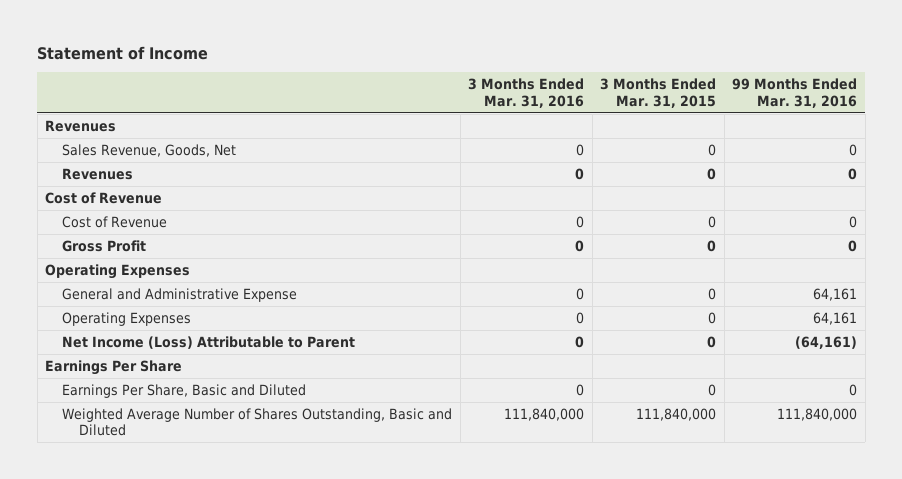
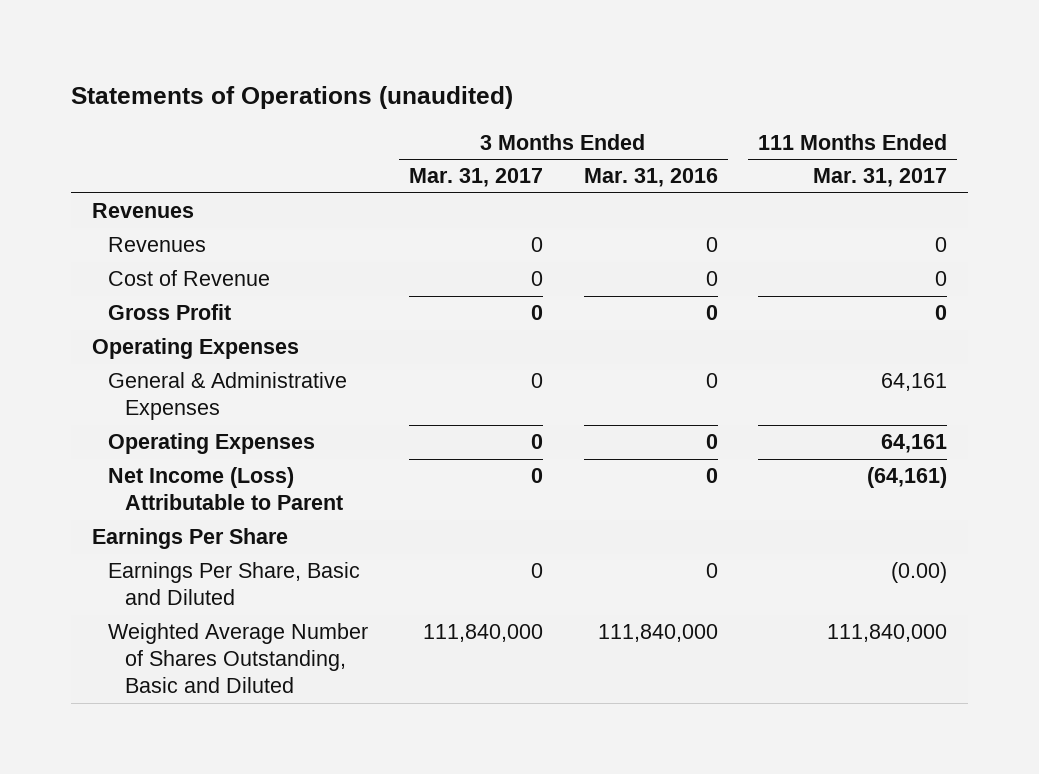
- Statement of Income
+ Statements of Operations (unaudited)
- | 3 Months Ended Mar. 31, 2016 | 3 Months Ended Mar. 31, 2015 | 99 Months Ended Mar. 31, 2016
+ | 3 Months Ended Mar. 31, 2017 | 3 Months Ended Mar. 31, 2016 | 111 Months Ended Mar. 31, 2017
- Sales Revenue, Goods, Net | 0 | 0 | 0
- Cost of Revenue
- General and Administrative Expense | 0 | 0 | 64,161
+ General & Administrative Expenses | 0 | 0 | 64,161

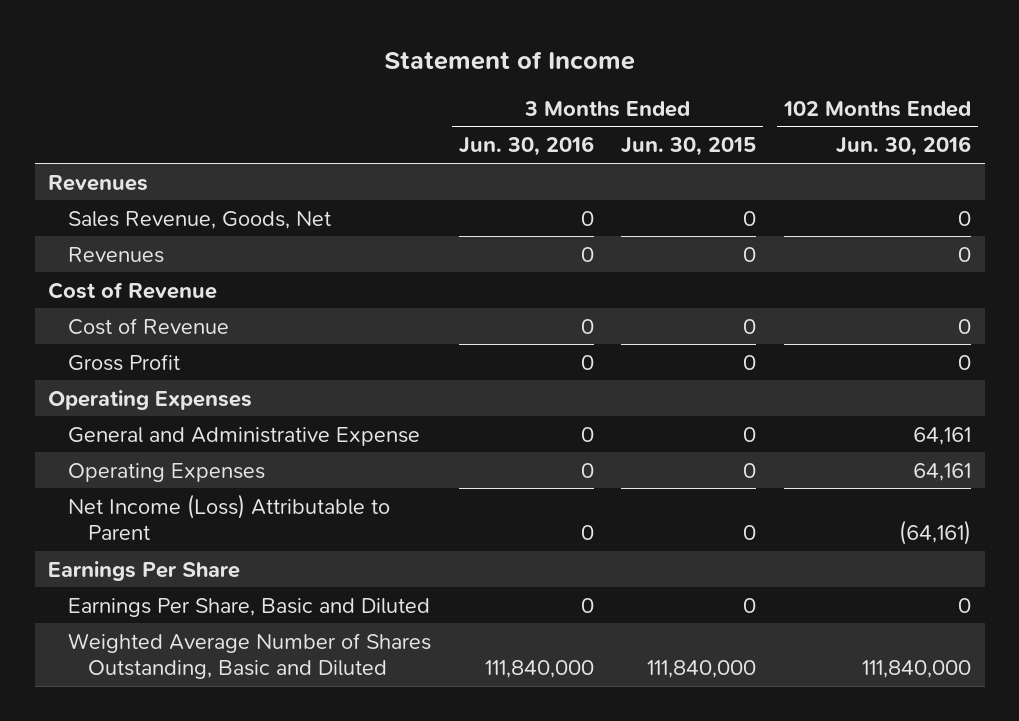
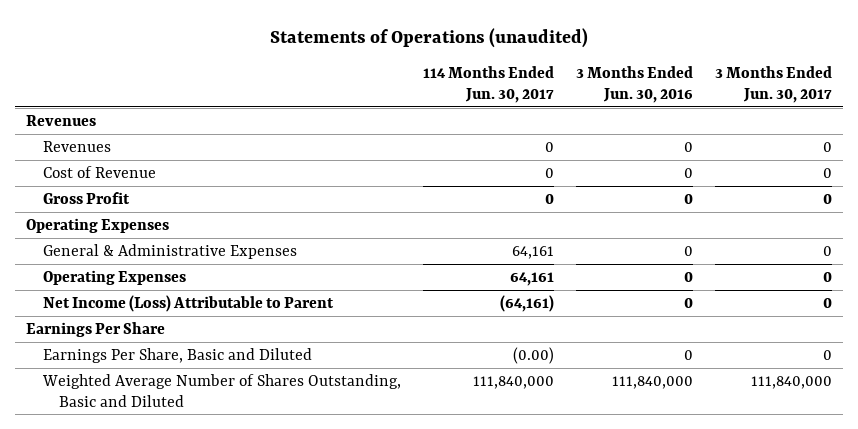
- Statement of Income
+ Statements of Operations (unaudited)
- | 3 Months Ended Jun. 30, 2016 | 3 Months Ended Jun. 30, 2015 | 102 Months Ended Jun. 30, 2016
+ | 114 Months Ended Jun. 30, 2017 | 3 Months Ended Jun. 30, 2016 | 3 Months Ended Jun. 30, 2017
- Sales Revenue, Goods, Net | 0 | 0 | 0
- Cost of Revenue
- General and Administrative Expense | 0 | 0 | 64,161
+ General & Administrative Expenses | 64,161 | 0 | 0

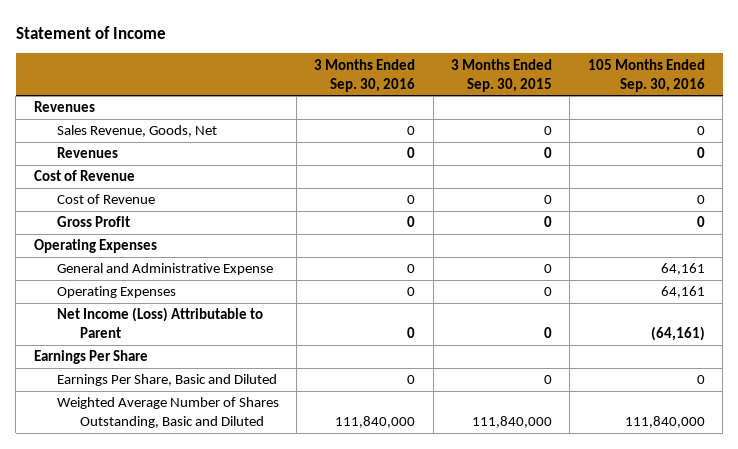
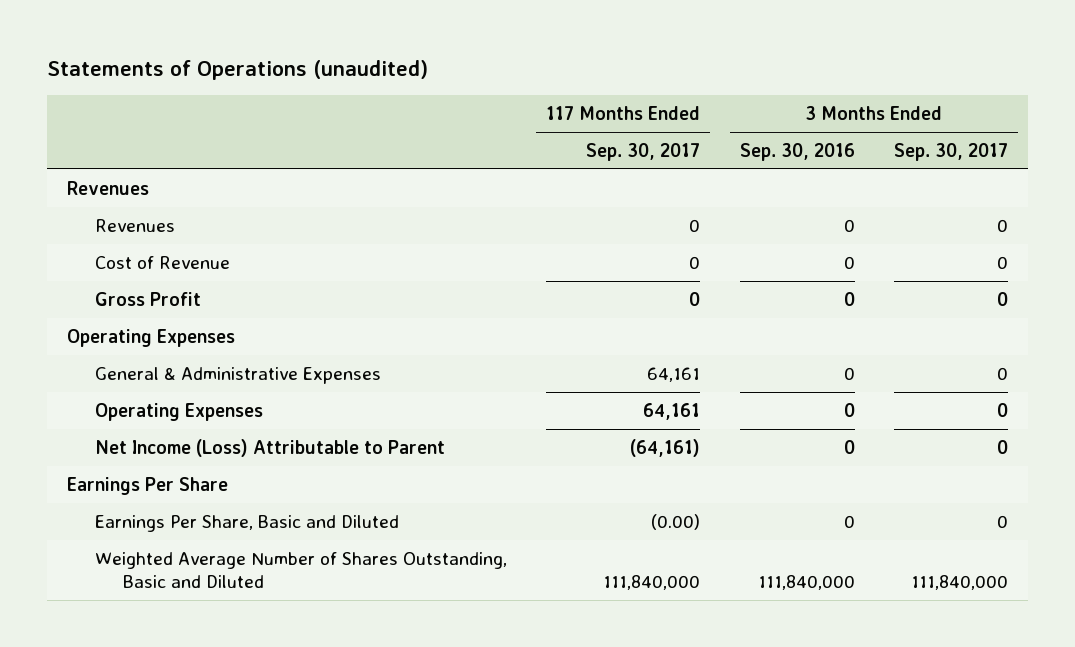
- Statement of Income
+ Statements of Operations (unaudited)
- | 3 Months Ended Sep. 30, 2016 | 3 Months Ended Sep. 30, 2015 | 105 Months Ended Sep. 30, 2016
+ | 117 Months Ended Sep. 30, 2017 | 3 Months Ended Sep. 30, 2016 | 3 Months Ended Sep. 30, 2017
- Sales Revenue, Goods, Net | 0 | 0 | 0
- Cost of Revenue
- General and Administrative Expense | 0 | 0 | 64,161
+ General & Administrative Expenses | 64,161 | 0 | 0

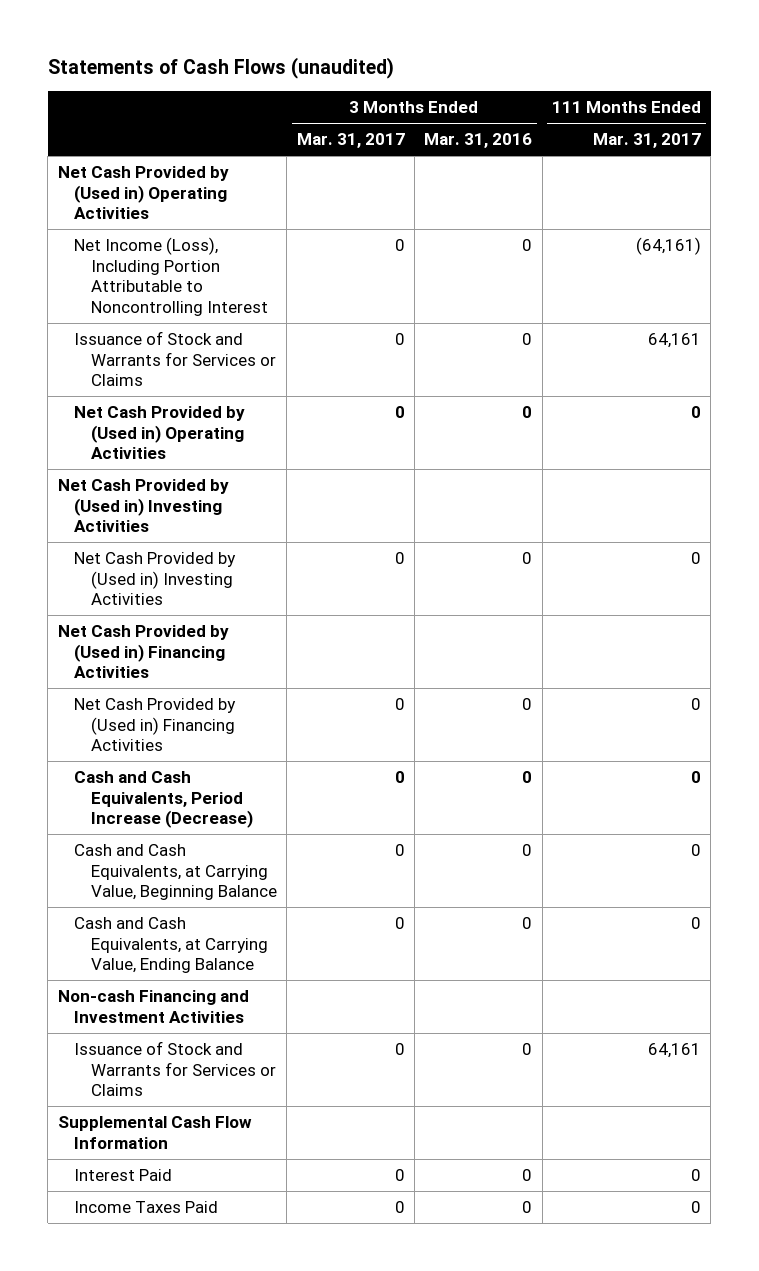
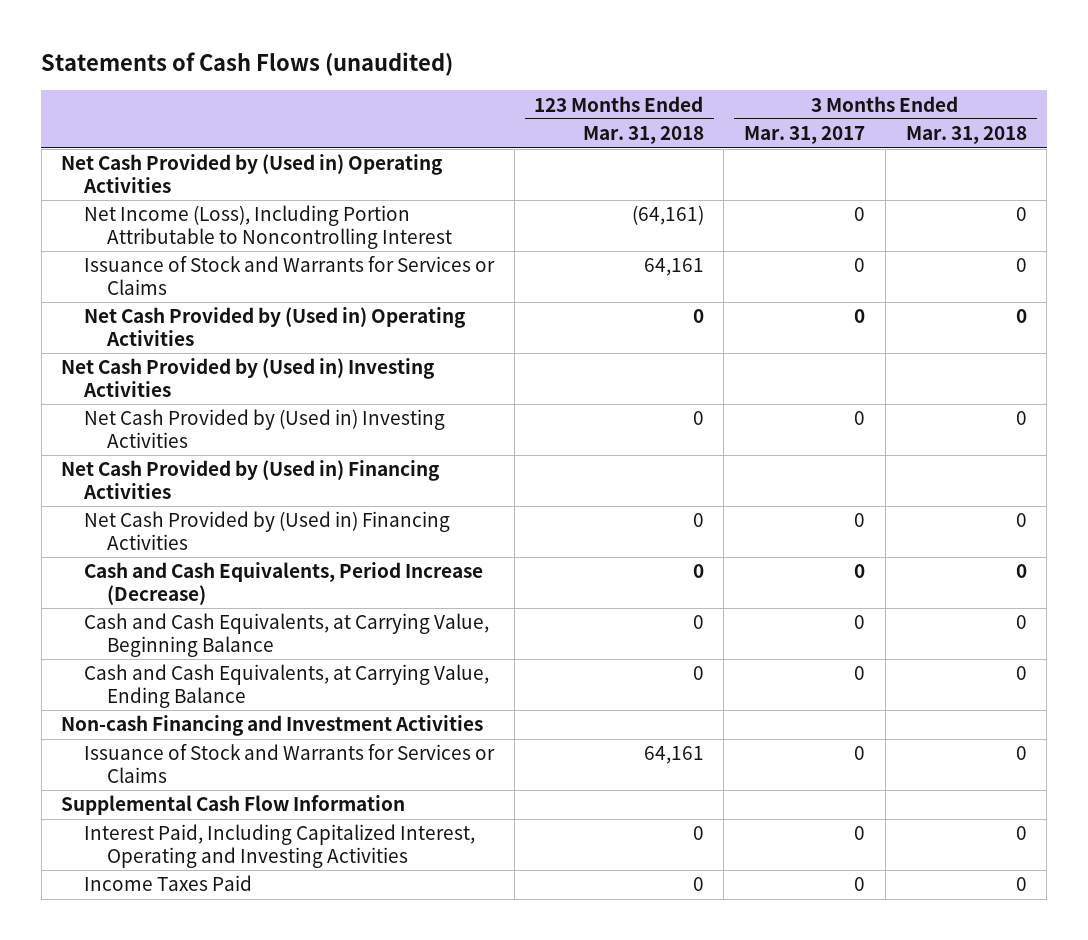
- | 3 Months Ended Mar. 31, 2017 | 3 Months Ended Mar. 31, 2016 | 111 Months Ended Mar. 31, 2017
+ | 123 Months Ended Mar. 31, 2018 | 3 Months Ended Mar. 31, 2017 | 3 Months Ended Mar. 31, 2018
- Interest Paid | 0 | 0 | 0
+ Interest Paid, Including Capitalized Interest, Operating and Investing Activities | 0 | 0 | 0

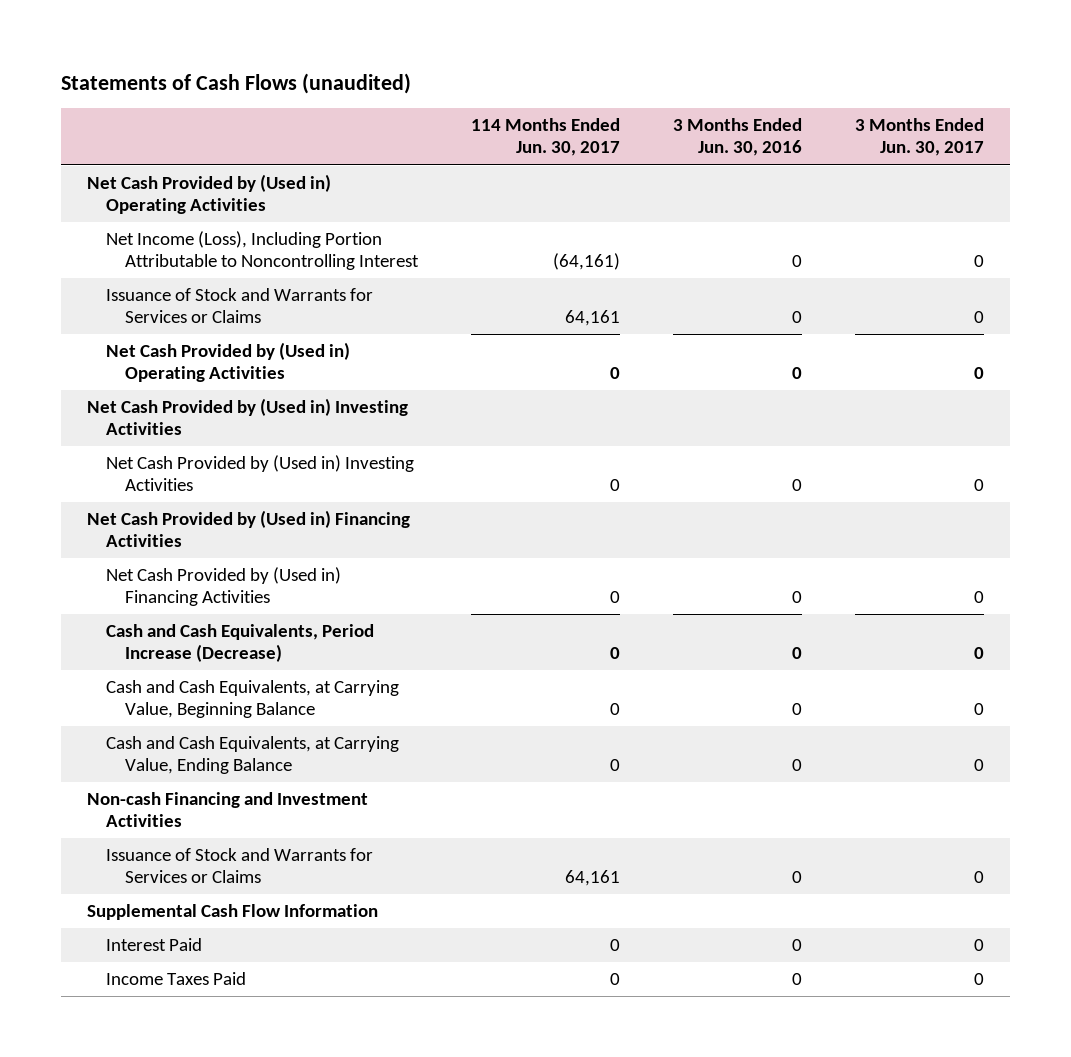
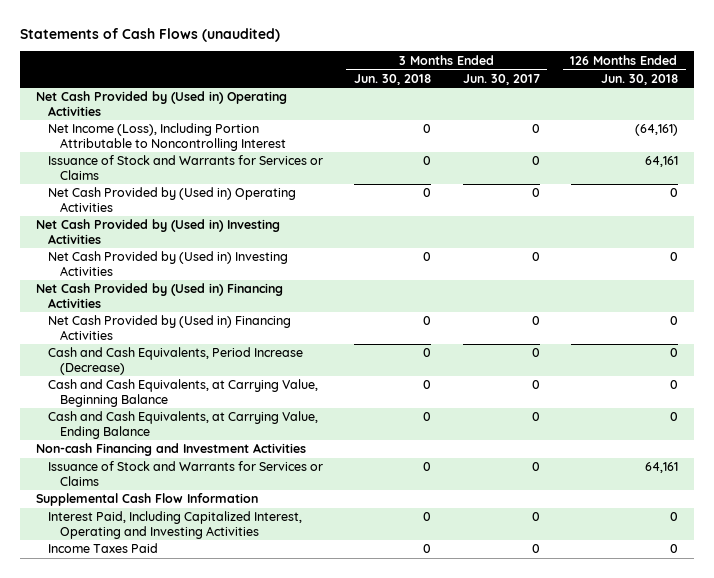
- | 114 Months Ended Jun. 30, 2017 | 3 Months Ended Jun. 30, 2016 | 3 Months Ended Jun. 30, 2017
+ | 3 Months Ended Jun. 30, 2018 | 3 Months Ended Jun. 30, 2017 | 126 Months Ended Jun. 30, 2018
- Interest Paid | 0 | 0 | 0
+ Interest Paid, Including Capitalized Interest, Operating and Investing Activities | 0 | 0 | 0

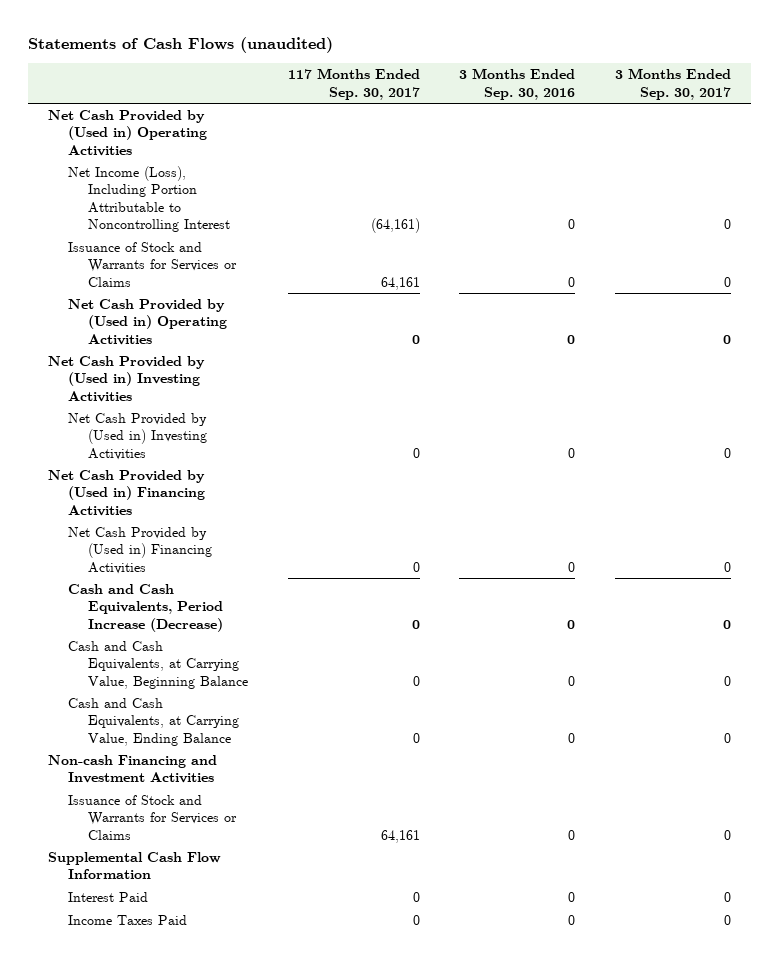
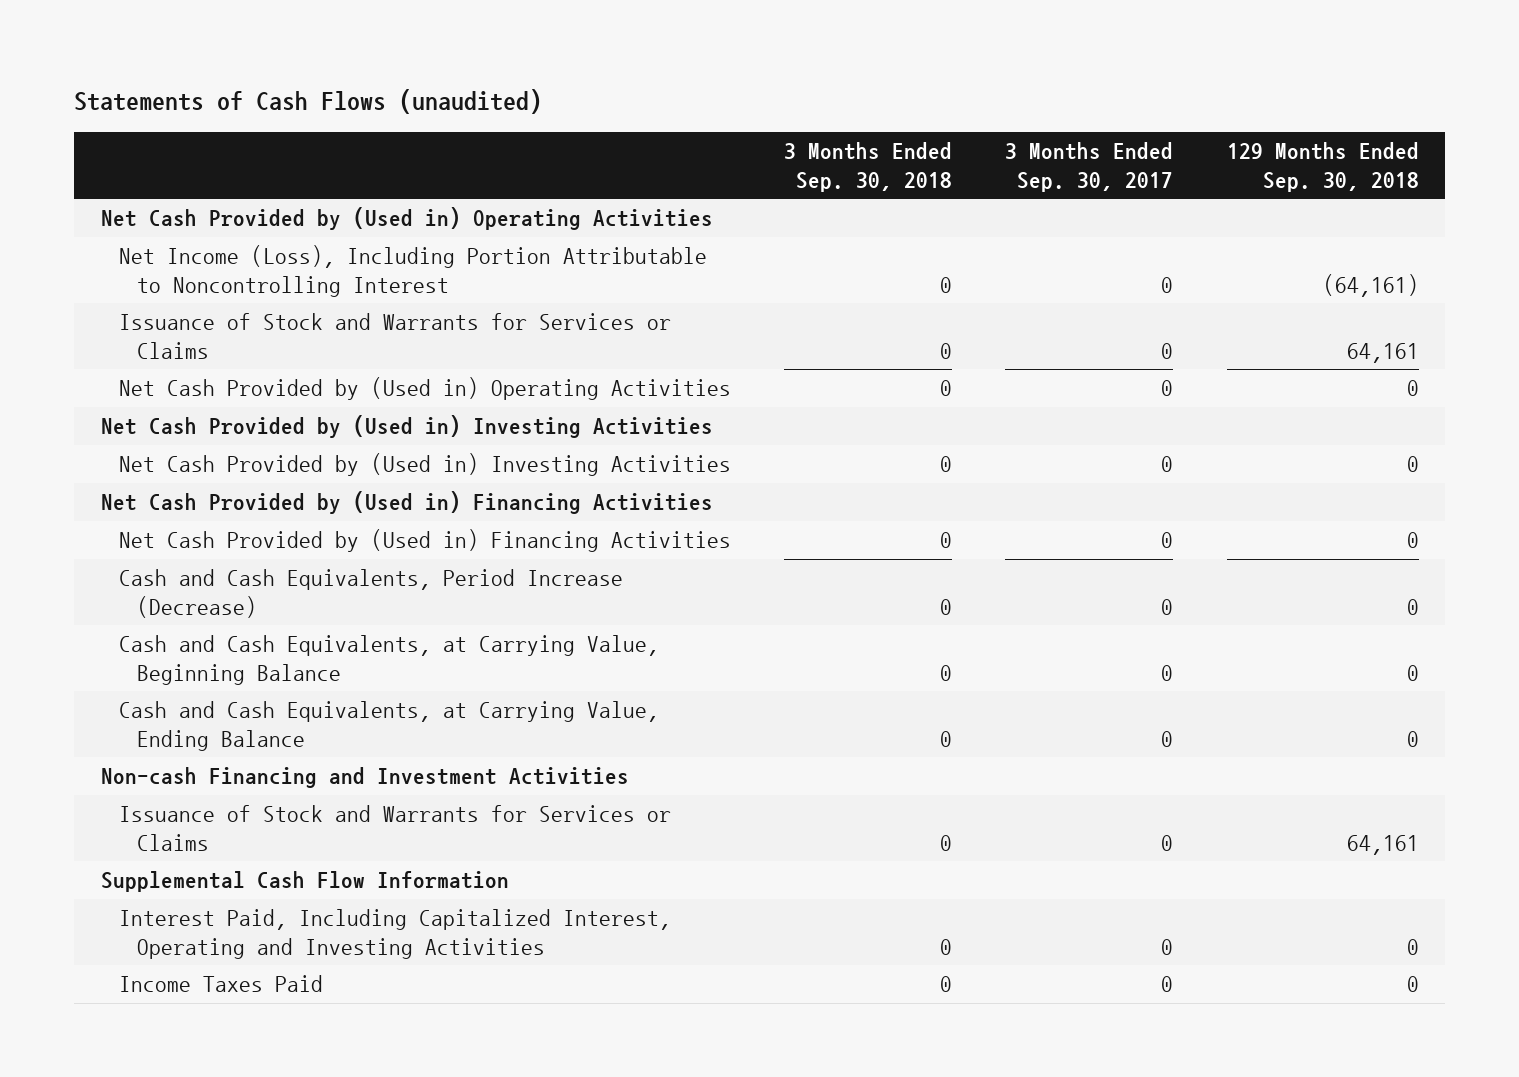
- | 117 Months Ended Sep. 30, 2017 | 3 Months Ended Sep. 30, 2016 | 3 Months Ended Sep. 30, 2017
+ | 3 Months Ended Sep. 30, 2018 | 3 Months Ended Sep. 30, 2017 | 129 Months Ended Sep. 30, 2018
- Interest Paid | 0 | 0 | 0
+ Interest Paid, Including Capitalized Interest, Operating and Investing Activities | 0 | 0 | 0

